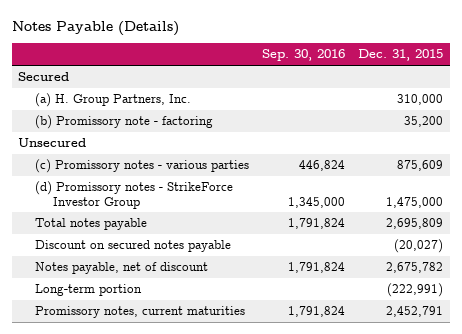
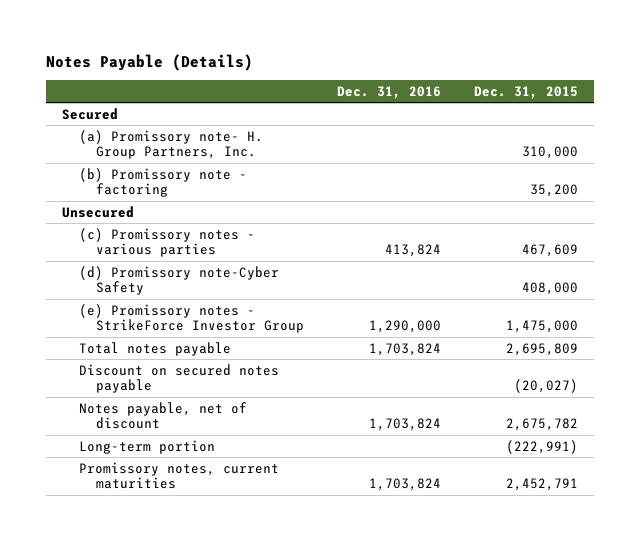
- | Sep. 30, 2016 | Dec. 31, 2015
+ | Dec. 31, 2016 | Dec. 31, 2015
- (a) H. Group Partners, Inc. | | 310,000
+ (a) Promissory note- H. Group Partners, Inc. | | 310,000
- (c) Promissory notes - various parties | 446,824 | 875,609
- (d) Promissory notes - StrikeForce Investor Group | 1,345,000 | 1,475,000
+ (c) Promissory notes - various parties | 413,824 | 467,609
+ (d) Promissory note-Cyber Safety | | 408,000
+ (e) Promissory notes - StrikeForce Investor Group | 1,290,000 | 1,475,000

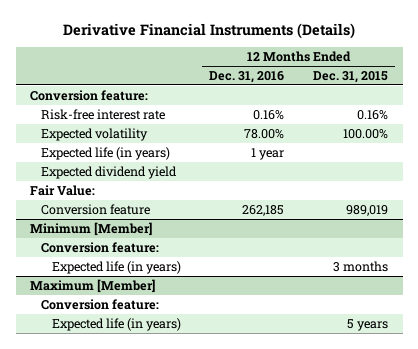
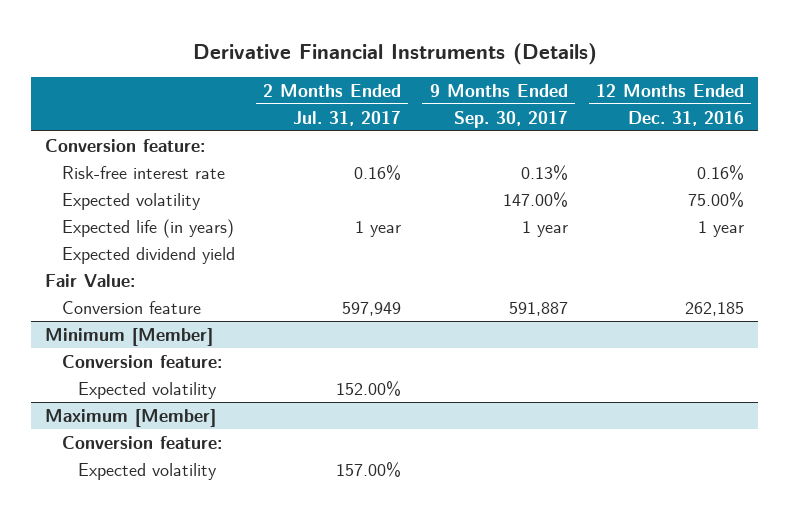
- | 12 Months Ended Dec. 31, 2016 | 12 Months Ended Dec. 31, 2015
+ | 2 Months Ended Jul. 31, 2017 | 9 Months Ended Sep. 30, 2017 | 12 Months Ended Dec. 31, 2016
- Expected volatility | 78.00% | 100.00%
+ Expected volatility | | 147.00% | 75.00%
@ Minimum [Member]
- Expected life (in years) | | 3 months
+ Expected volatility | 152.00% | |
@ Maximum [Member]
- Expected life (in years) | | 5 years
+ Expected volatility | 157.00% | |

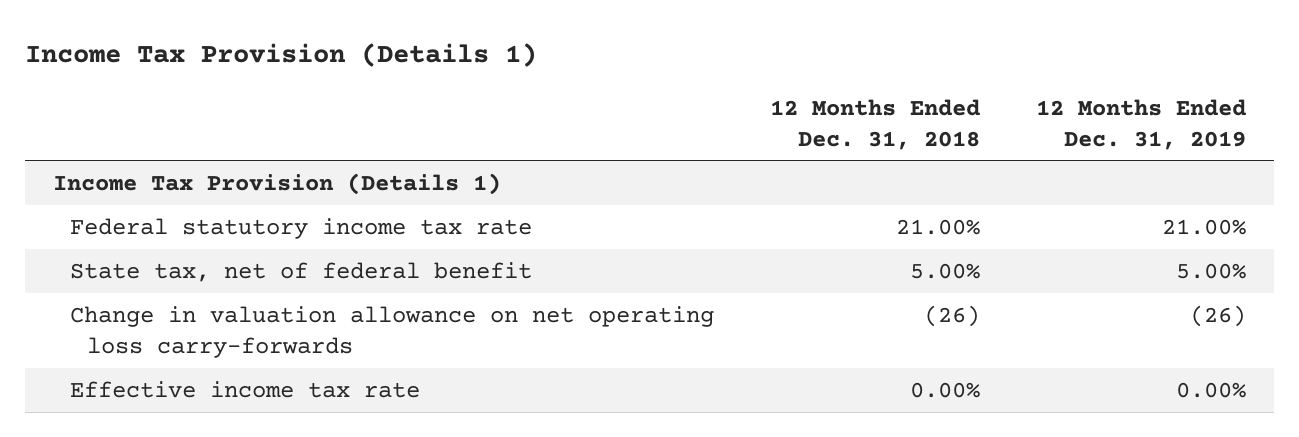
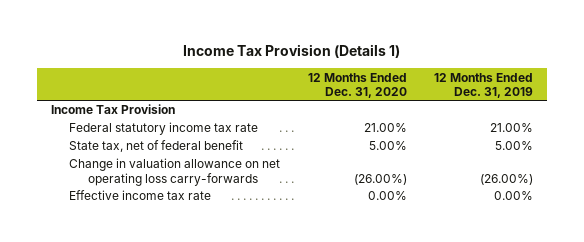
- | 12 Months Ended Dec. 31, 2018 | 12 Months Ended Dec. 31, 2019
+ | 12 Months Ended Dec. 31, 2020 | 12 Months Ended Dec. 31, 2019
- Income Tax Provision (Details 1)
+ Income Tax Provision
- Change in valuation allowance on net operating loss carry-forwards | (26) | (26)
+ Change in valuation allowance on net operating loss carry-forwards | (26.00%) | (26.00%)

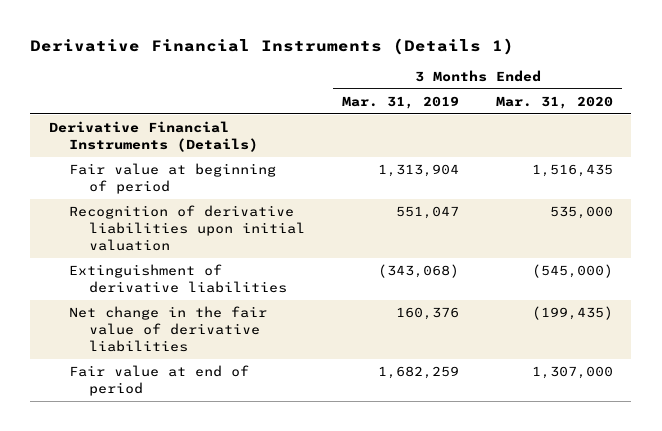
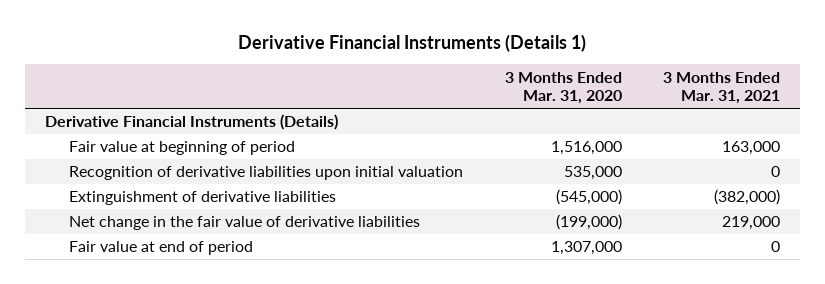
- | 3 Months Ended Mar. 31, 2019 | 3 Months Ended Mar. 31, 2020
+ | 3 Months Ended Mar. 31, 2020 | 3 Months Ended Mar. 31, 2021
- Fair value at beginning of period | 1,313,904 | 1,516,435
+ Fair value at beginning of period | 1,516,000 | 163,000
- Net change in the fair value of derivative liabilities | 160,376 | (199,435)
+ Net change in the fair value of derivative liabilities | (199,000) | 219,000

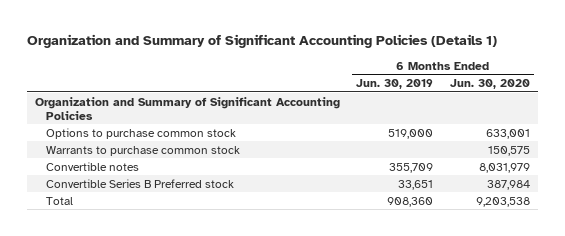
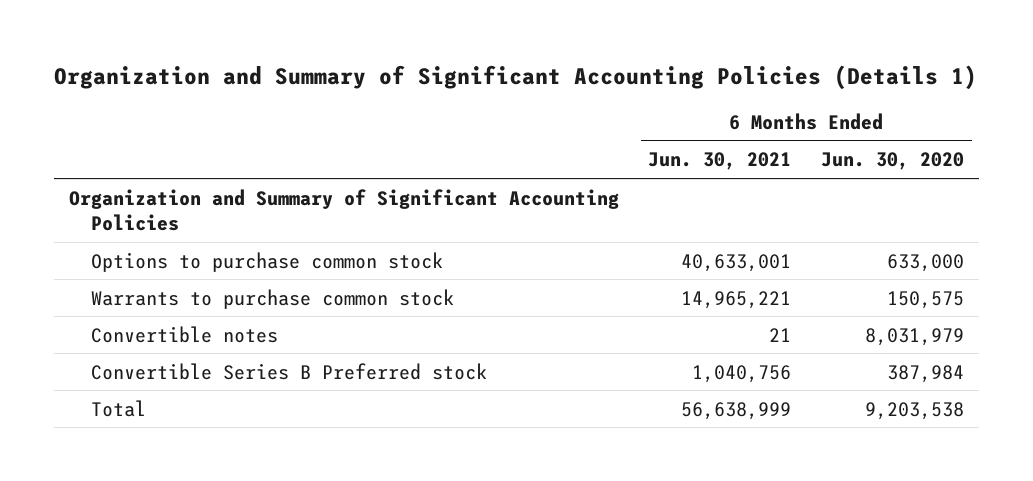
- | 6 Months Ended Jun. 30, 2019 | 6 Months Ended Jun. 30, 2020
+ | 6 Months Ended Jun. 30, 2021 | 6 Months Ended Jun. 30, 2020
- Options to purchase common stock | 519,000 | 633,001
+ Options to purchase common stock | 40,633,001 | 633,000

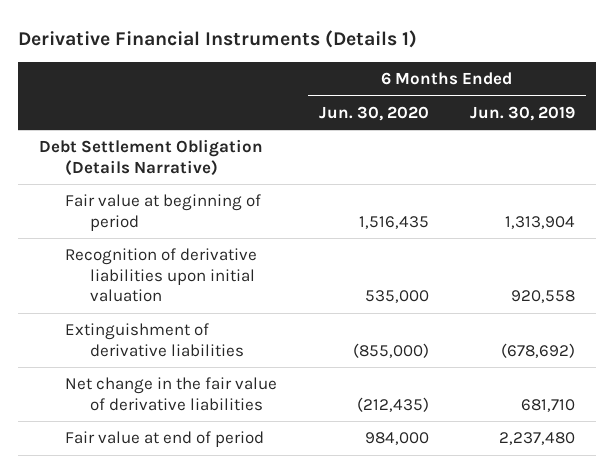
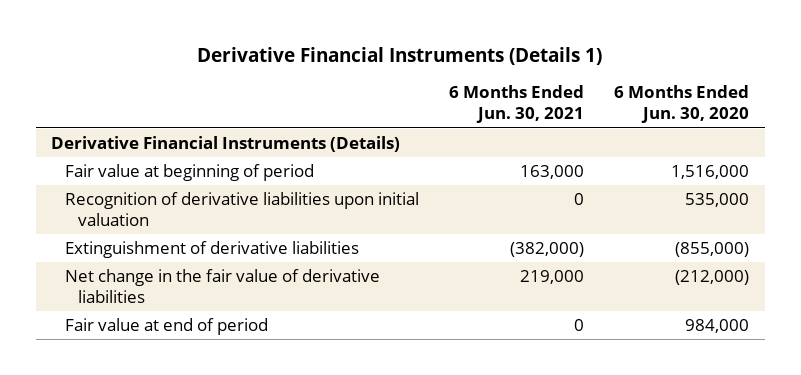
- | 6 Months Ended Jun. 30, 2020 | 6 Months Ended Jun. 30, 2019
+ | 6 Months Ended Jun. 30, 2021 | 6 Months Ended Jun. 30, 2020
- Debt Settlement Obligation (Details Narrative)
- Fair value at beginning of period | 1,516,435 | 1,313,904
+ Derivative Financial Instruments (Details)
+ Fair value at beginning of period | 163,000 | 1,516,000
- Net change in the fair value of derivative liabilities | (212,435) | 681,710
+ Net change in the fair value of derivative liabilities | 219,000 | (212,000)

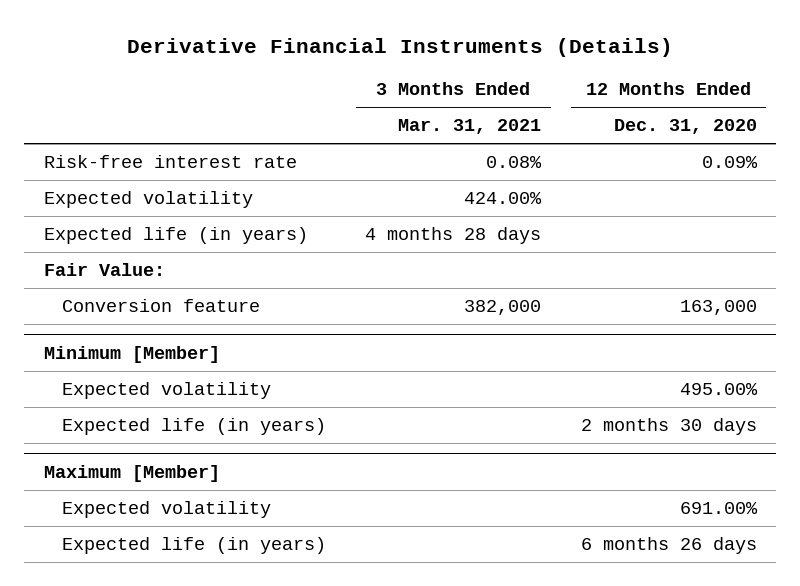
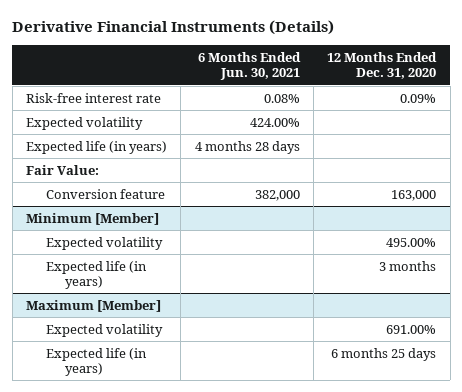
- | 3 Months Ended Mar. 31, 2021 | 12 Months Ended Dec. 31, 2020
+ | 6 Months Ended Jun. 30, 2021 | 12 Months Ended Dec. 31, 2020
@ Minimum [Member]
- Expected life (in years) | | 2 months 30 days
+ Expected life (in years) | | 3 months
@ Maximum [Member]
- Expected life (in years) | | 6 months 26 days
+ Expected life (in years) | | 6 months 25 days

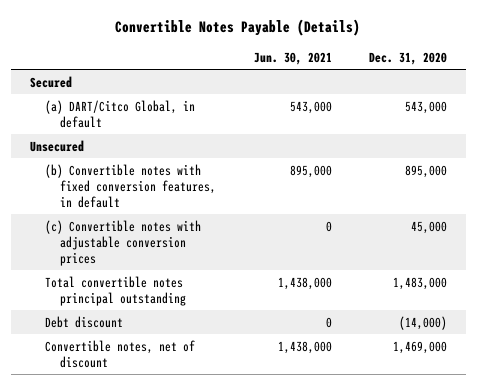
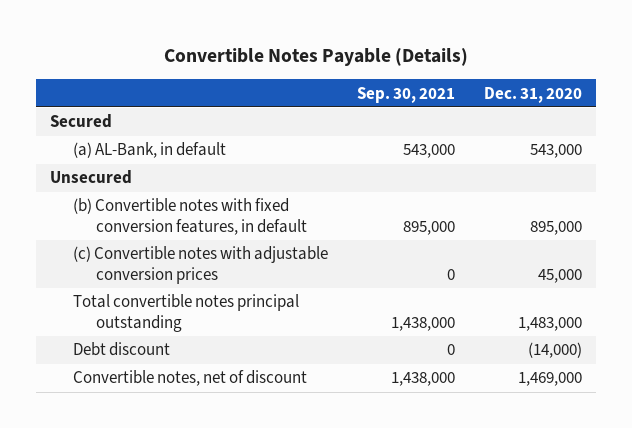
- | Jun. 30, 2021 | Dec. 31, 2020
+ | Sep. 30, 2021 | Dec. 31, 2020
- (a) DART/Citco Global, in default | 543,000 | 543,000
+ (a) AL-Bank, in default | 543,000 | 543,000

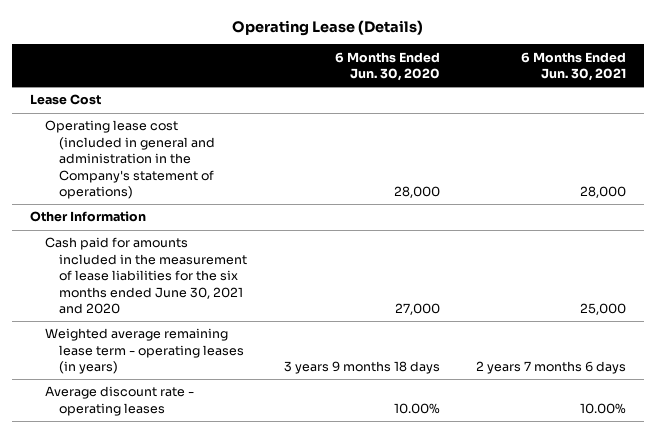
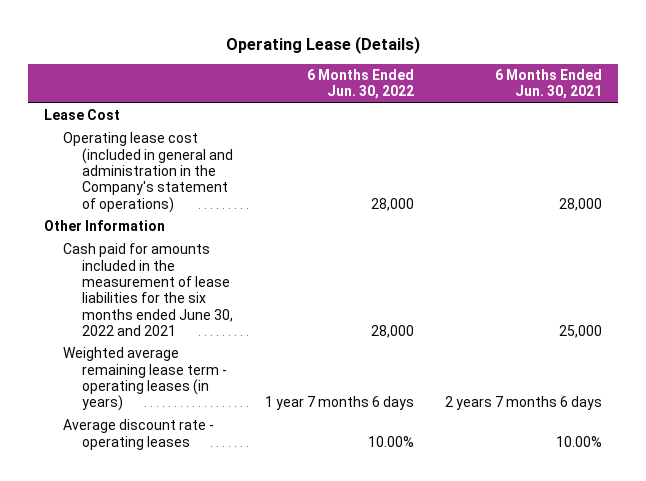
- | 6 Months Ended Jun. 30, 2020 | 6 Months Ended Jun. 30, 2021
+ | 6 Months Ended Jun. 30, 2022 | 6 Months Ended Jun. 30, 2021
- Cash paid for amounts included in the measurement of lease liabilities for the six months ended June 30, 2021 and 2020 | 27,000 | 25,000
+ Cash paid for amounts included in the measurement of lease liabilities for the six months ended June 30, 2022 and 2021 | 28,000 | 25,000

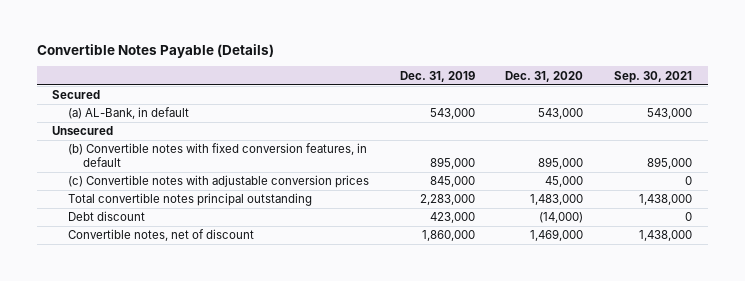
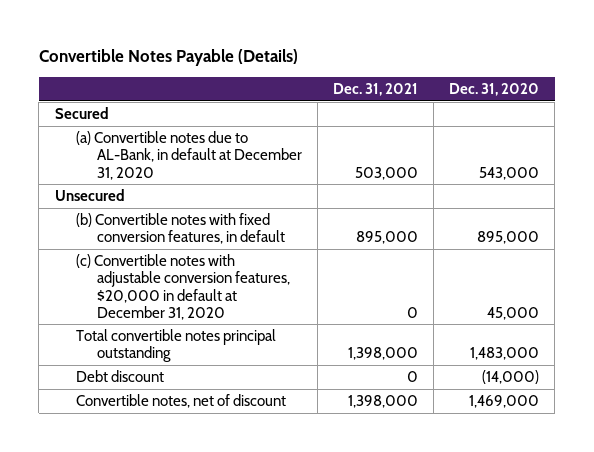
- | Dec. 31, 2019 | Dec. 31, 2020 | Sep. 30, 2021
+ | Dec. 31, 2021 | Dec. 31, 2020
- (a) AL-Bank, in default | 543,000 | 543,000 | 543,000
+ (a) Convertible notes due to AL-Bank, in default at December 31, 2020 | 503,000 | 543,000
- (c) Convertible notes with adjustable conversion prices | 845,000 | 45,000 | 0
+ (c) Convertible notes with adjustable conversion features, $20,000 in default at December 31, 2020 | 0 | 45,000

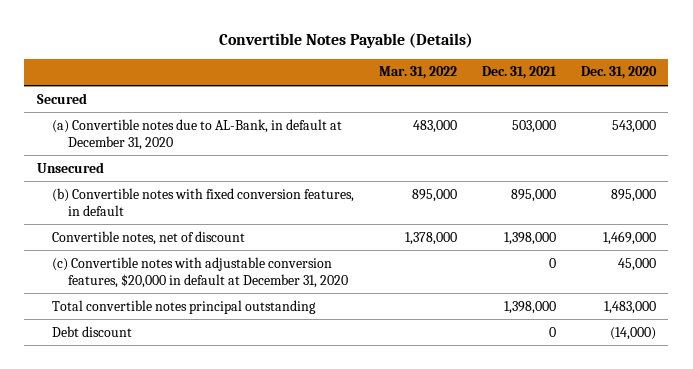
- | Dec. 31, 2021 | Dec. 31, 2020
+ | Mar. 31, 2022 | Dec. 31, 2021 | Dec. 31, 2020
moved up: Convertible notes, net of discount | 1,378,000 | 1,398,000 | 1,469,000

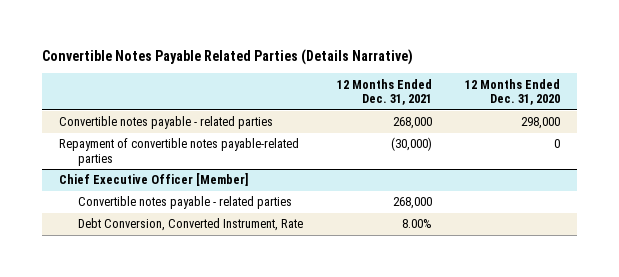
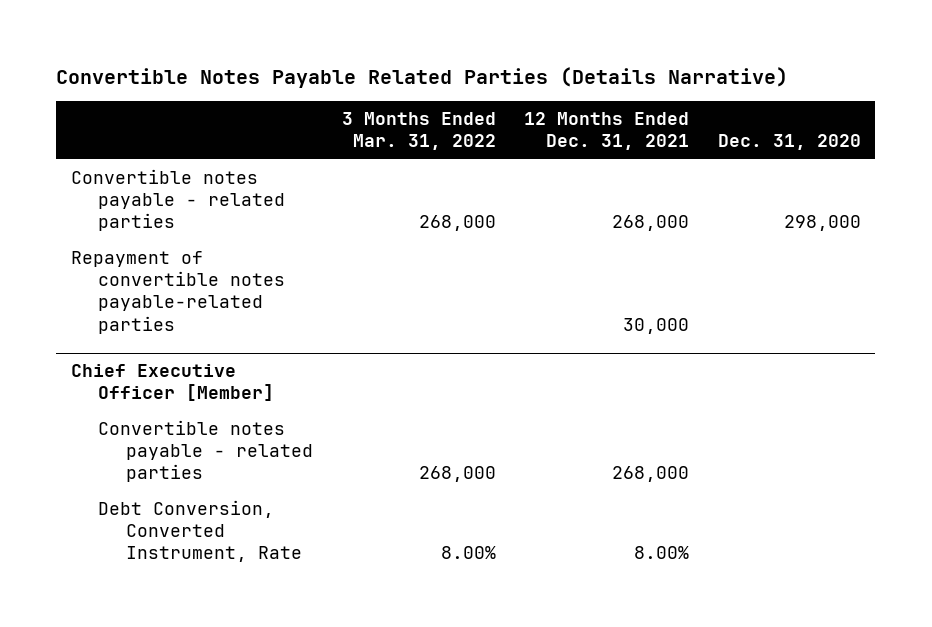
- | 12 Months Ended Dec. 31, 2021 | 12 Months Ended Dec. 31, 2020
+ | 3 Months Ended Mar. 31, 2022 | 12 Months Ended Dec. 31, 2021 | Dec. 31, 2020
- Repayment of convertible notes payable-related parties | (30,000) | 0
+ Repayment of convertible notes payable-related parties | | 30,000 |

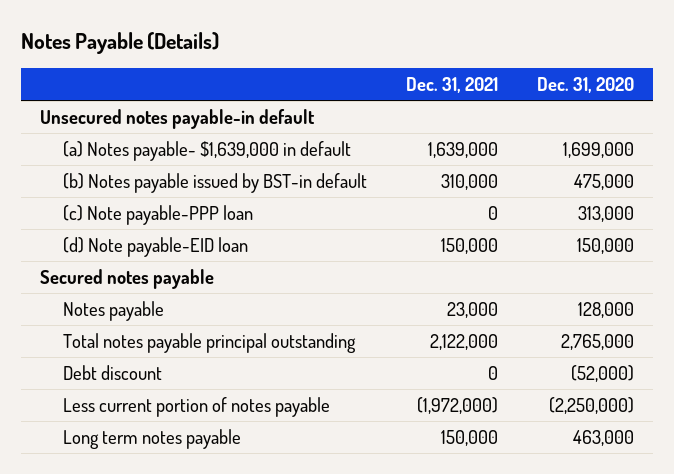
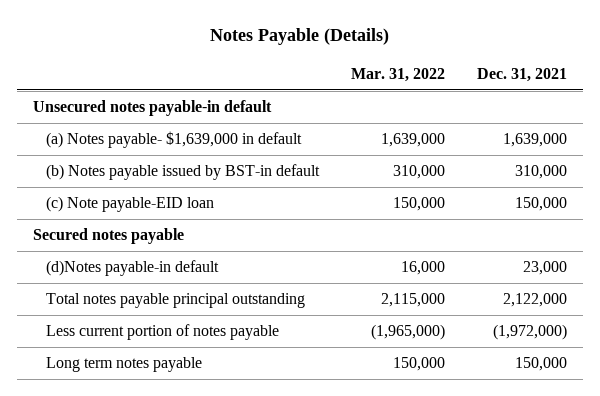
- | Dec. 31, 2021 | Dec. 31, 2020
+ | Mar. 31, 2022 | Dec. 31, 2021
- (c) Note payable-PPP loan | 0 | 313,000
- (d) Note payable-EID loan | 150,000 | 150,000
+ (c) Note payable-EID loan | 150,000 | 150,000
- Notes payable | 23,000 | 128,000
+ (d)Notes payable-in default | 16,000 | 23,000
- Debt discount | 0 | (52,000)

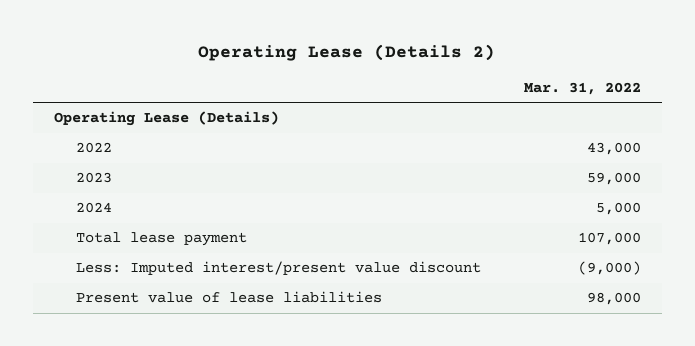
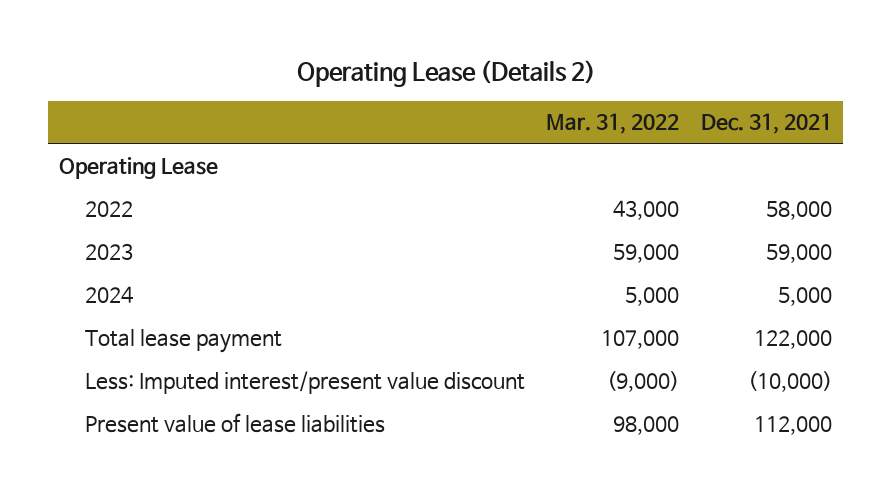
- | Mar. 31, 2022
+ | Mar. 31, 2022 | Dec. 31, 2021
- Operating Lease (Details)
+ Operating Lease

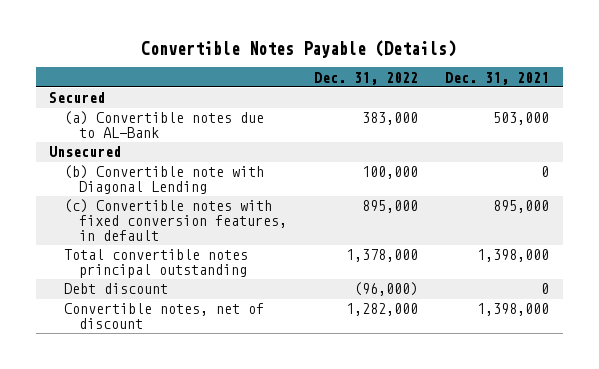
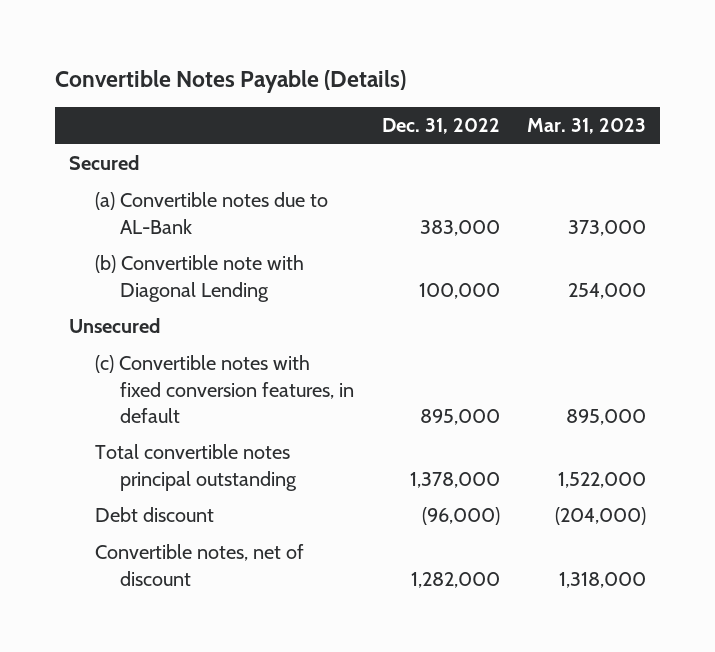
- | Dec. 31, 2022 | Dec. 31, 2021
+ | Dec. 31, 2022 | Mar. 31, 2023
moved down: Unsecured

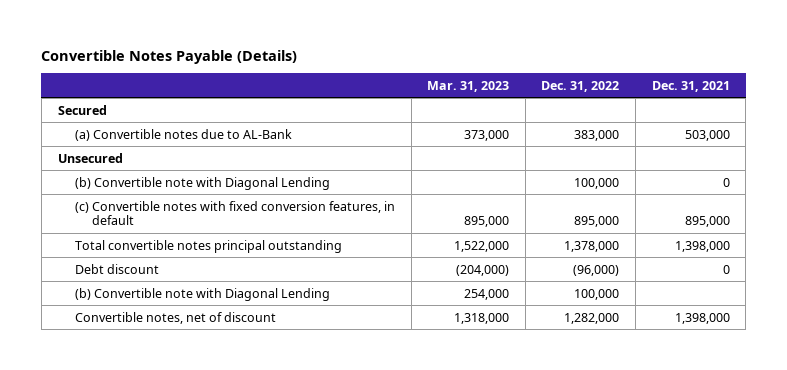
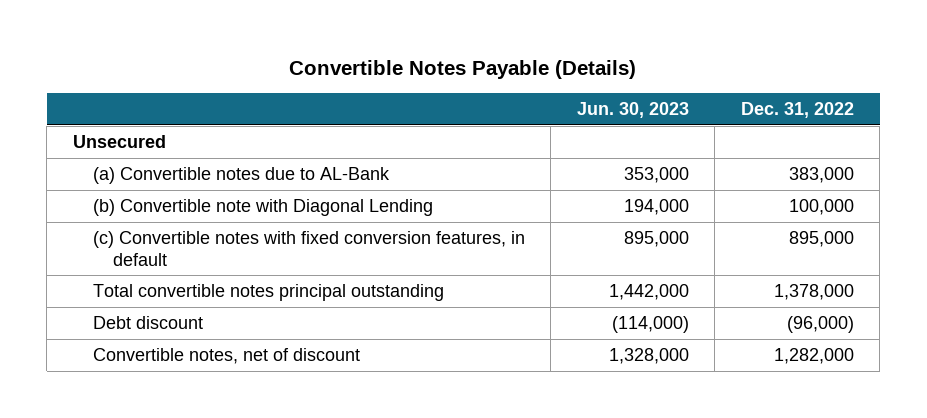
- | Mar. 31, 2023 | Dec. 31, 2022 | Dec. 31, 2021
+ | Jun. 30, 2023 | Dec. 31, 2022
- Secured
moved down: (a) Convertible notes due to AL-Bank | 353,000 | 383,000
- (b) Convertible note with Diagonal Lending | 254,000 | 100,000 |

